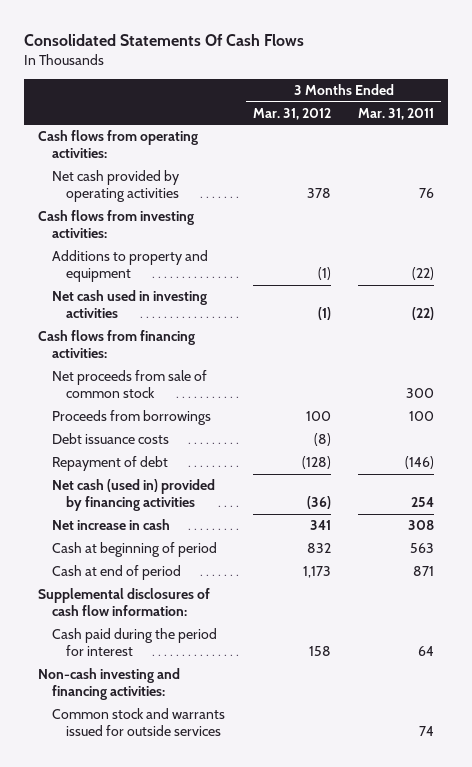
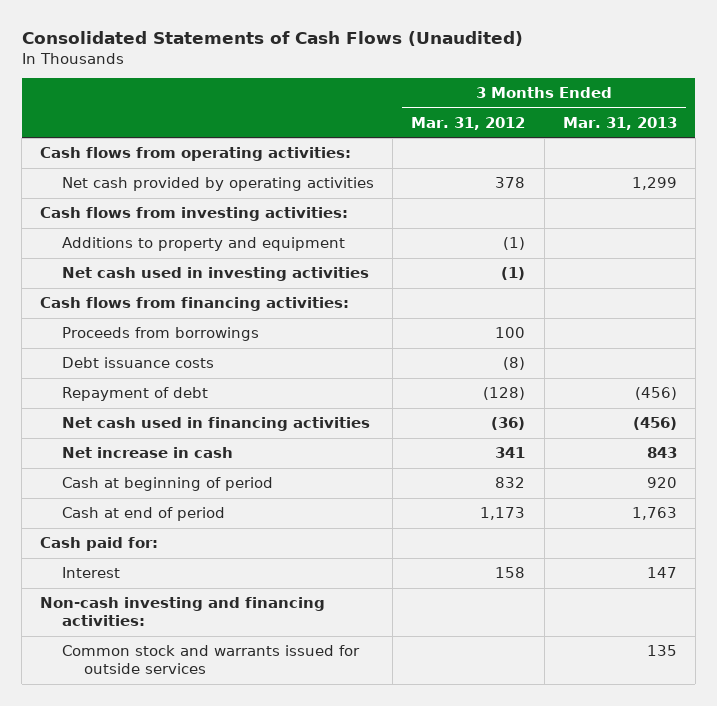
- Consolidated Statements Of Cash Flows
+ Consolidated Statements of Cash Flows (Unaudited)
- | 3 Months Ended Mar. 31, 2012 | 3 Months Ended Mar. 31, 2011
+ | 3 Months Ended Mar. 31, 2012 | 3 Months Ended Mar. 31, 2013
- Net proceeds from sale of common stock | | 300
- Net cash (used in) provided by financing activities | (36) | 254
+ Net cash used in financing activities | (36) | (456)
- Supplemental disclosures of cash flow information:
- Cash paid during the period for interest | 158 | 64
+ Cash paid for:
+ Interest | 158 | 147

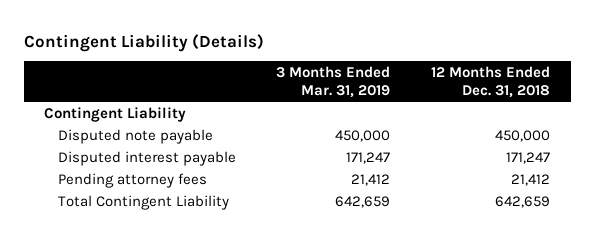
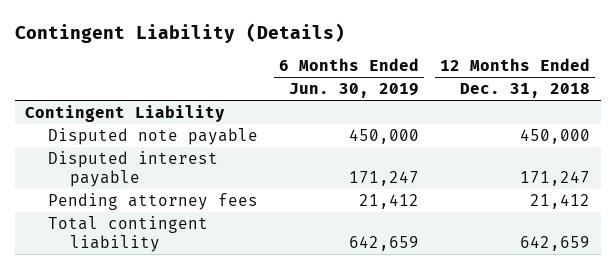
- | 3 Months Ended Mar. 31, 2019 | 12 Months Ended Dec. 31, 2018
+ | 6 Months Ended Jun. 30, 2019 | 12 Months Ended Dec. 31, 2018
- Total Contingent Liability | 642,659 | 642,659
+ Total contingent liability | 642,659 | 642,659

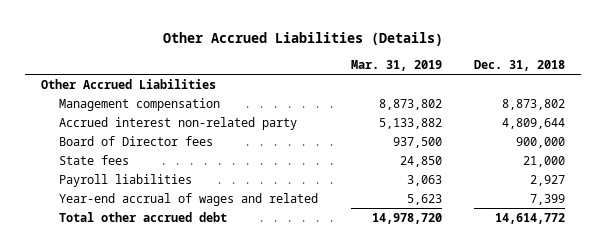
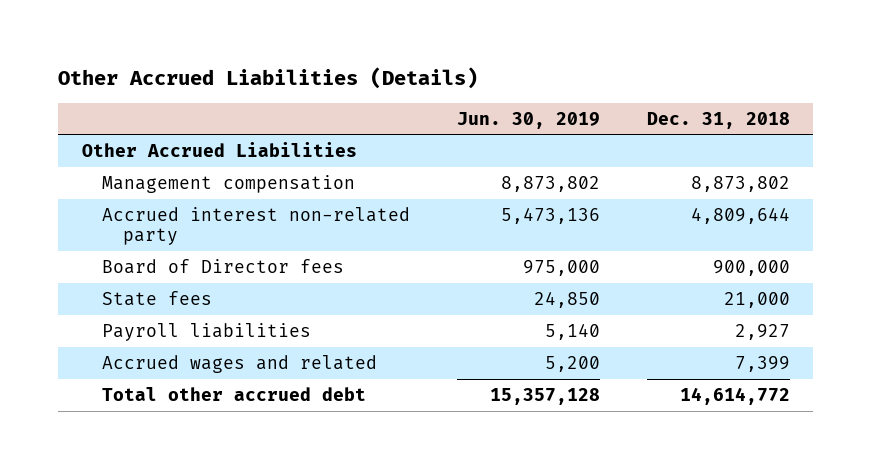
- | Mar. 31, 2019 | Dec. 31, 2018
+ | Jun. 30, 2019 | Dec. 31, 2018
- Year-end accrual of wages and related | 5,623 | 7,399
+ Accrued wages and related | 5,200 | 7,399

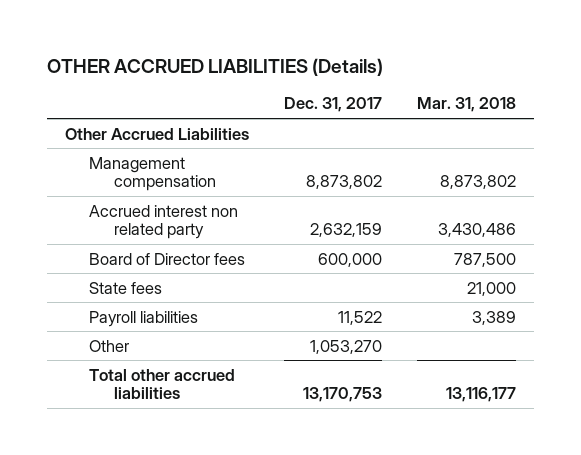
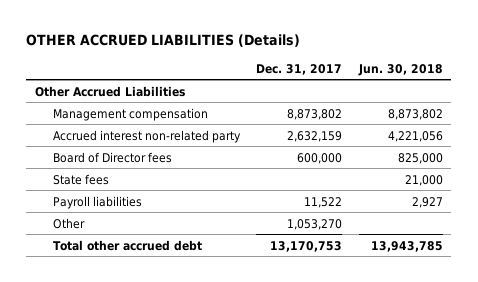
- | Dec. 31, 2017 | Mar. 31, 2018
+ | Dec. 31, 2017 | Jun. 30, 2018
- Accrued interest non related party | 2,632,159 | 3,430,486
+ Accrued interest non-related party | 2,632,159 | 4,221,056
- Total other accrued liabilities | 13,170,753 | 13,116,177
+ Total other accrued debt | 13,170,753 | 13,943,785

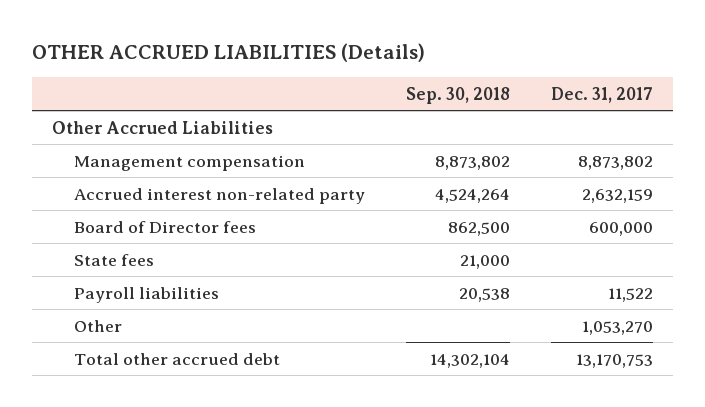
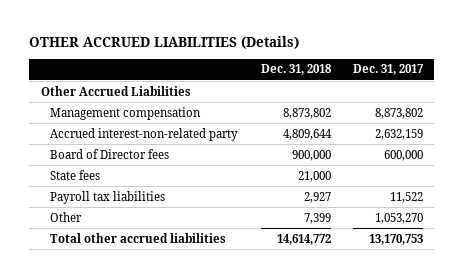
- | Sep. 30, 2018 | Dec. 31, 2017
+ | Dec. 31, 2018 | Dec. 31, 2017
- Accrued interest non-related party | 4,524,264 | 2,632,159
+ Accrued interest-non-related party | 4,809,644 | 2,632,159
- Payroll liabilities | 20,538 | 11,522
+ Payroll tax liabilities | 2,927 | 11,522
- Total other accrued debt | 14,302,104 | 13,170,753
+ Total other accrued liabilities | 14,614,772 | 13,170,753

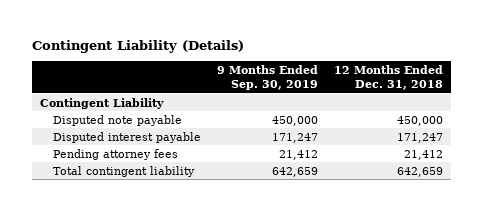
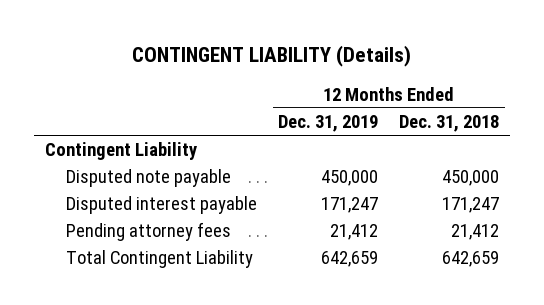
- Contingent Liability (Details)
+ CONTINGENT LIABILITY (Details)
- | 9 Months Ended Sep. 30, 2019 | 12 Months Ended Dec. 31, 2018
+ | 12 Months Ended Dec. 31, 2019 | 12 Months Ended Dec. 31, 2018
- Total contingent liability | 642,659 | 642,659
+ Total Contingent Liability | 642,659 | 642,659

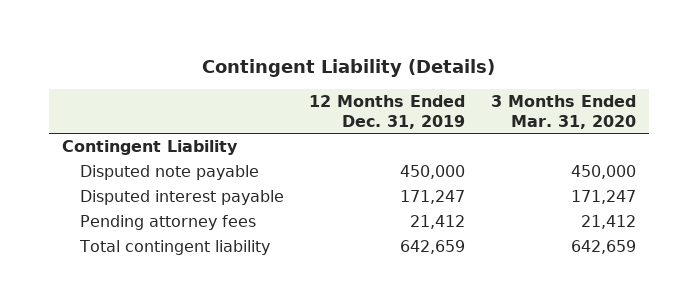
- CONTINGENT LIABILITY (Details)
+ Contingent Liability (Details)
- | 12 Months Ended Dec. 31, 2019 | 12 Months Ended Dec. 31, 2018
+ | 12 Months Ended Dec. 31, 2019 | 3 Months Ended Mar. 31, 2020
- Total Contingent Liability | 642,659 | 642,659
+ Total contingent liability | 642,659 | 642,659

